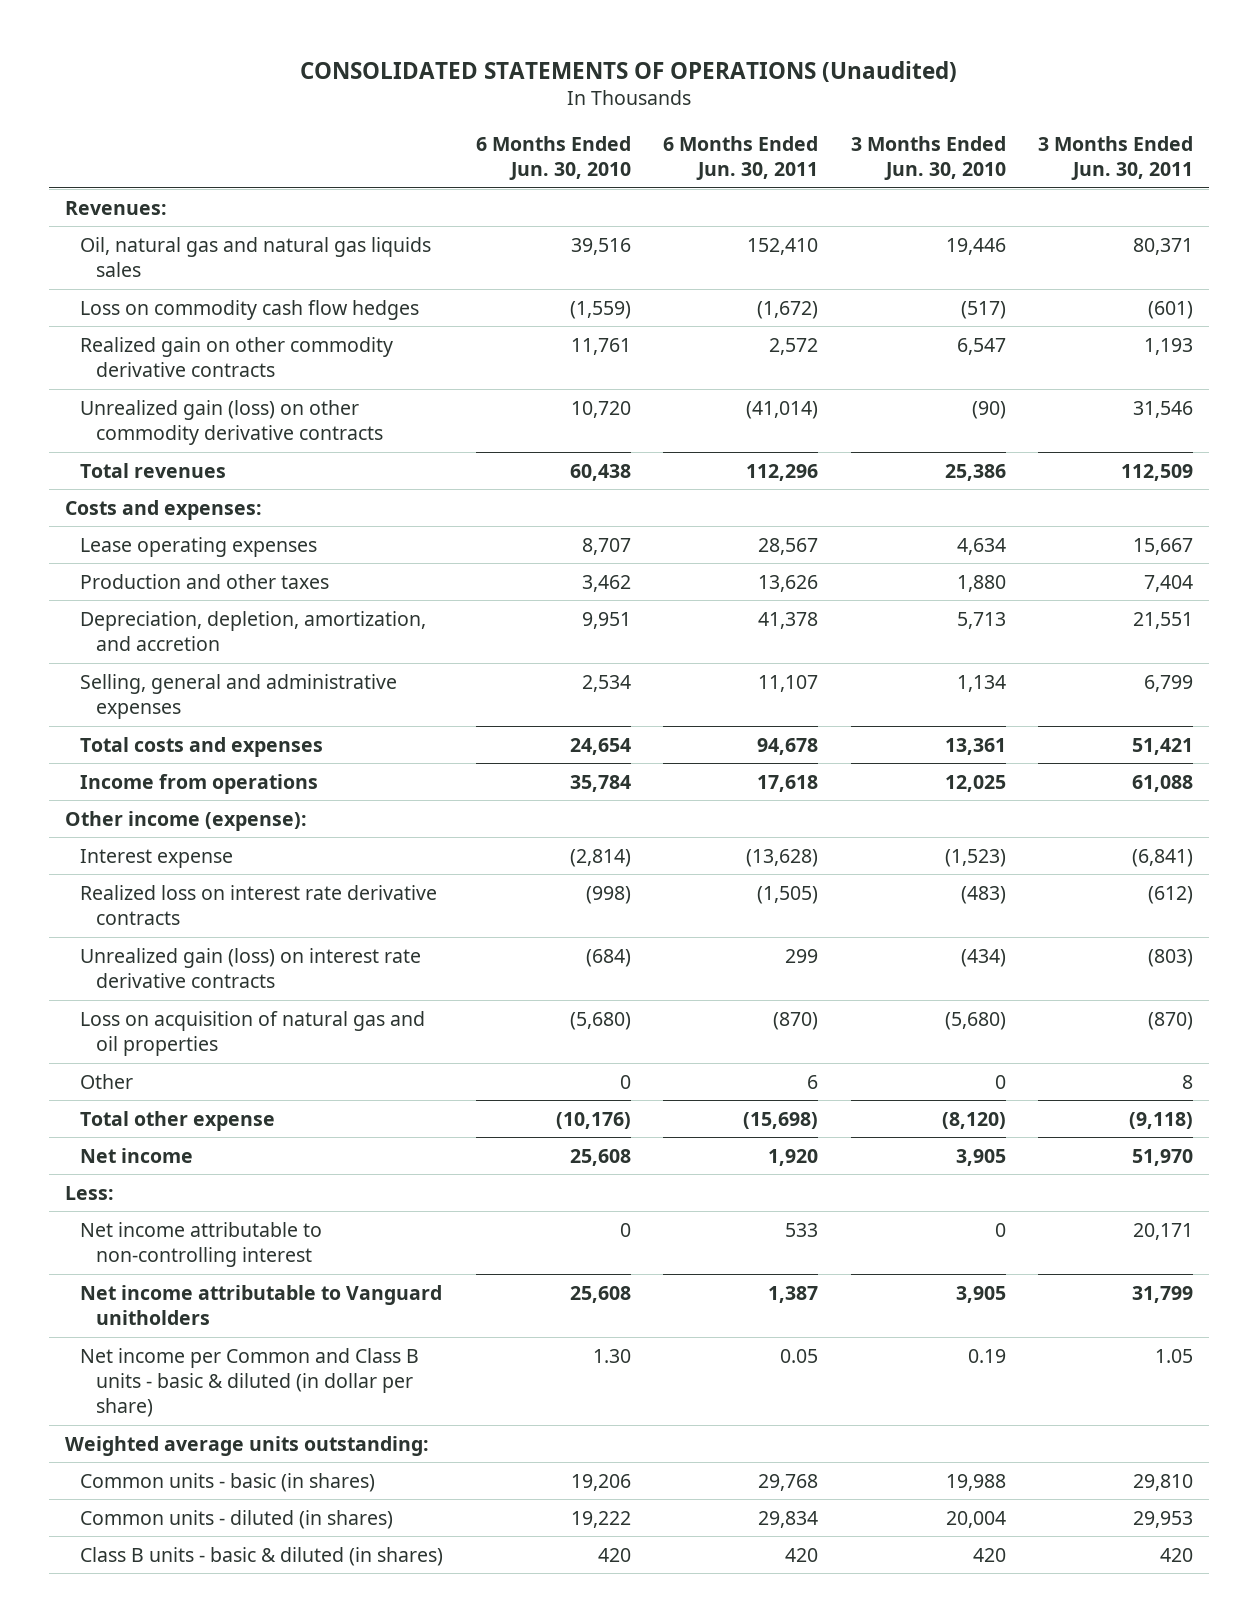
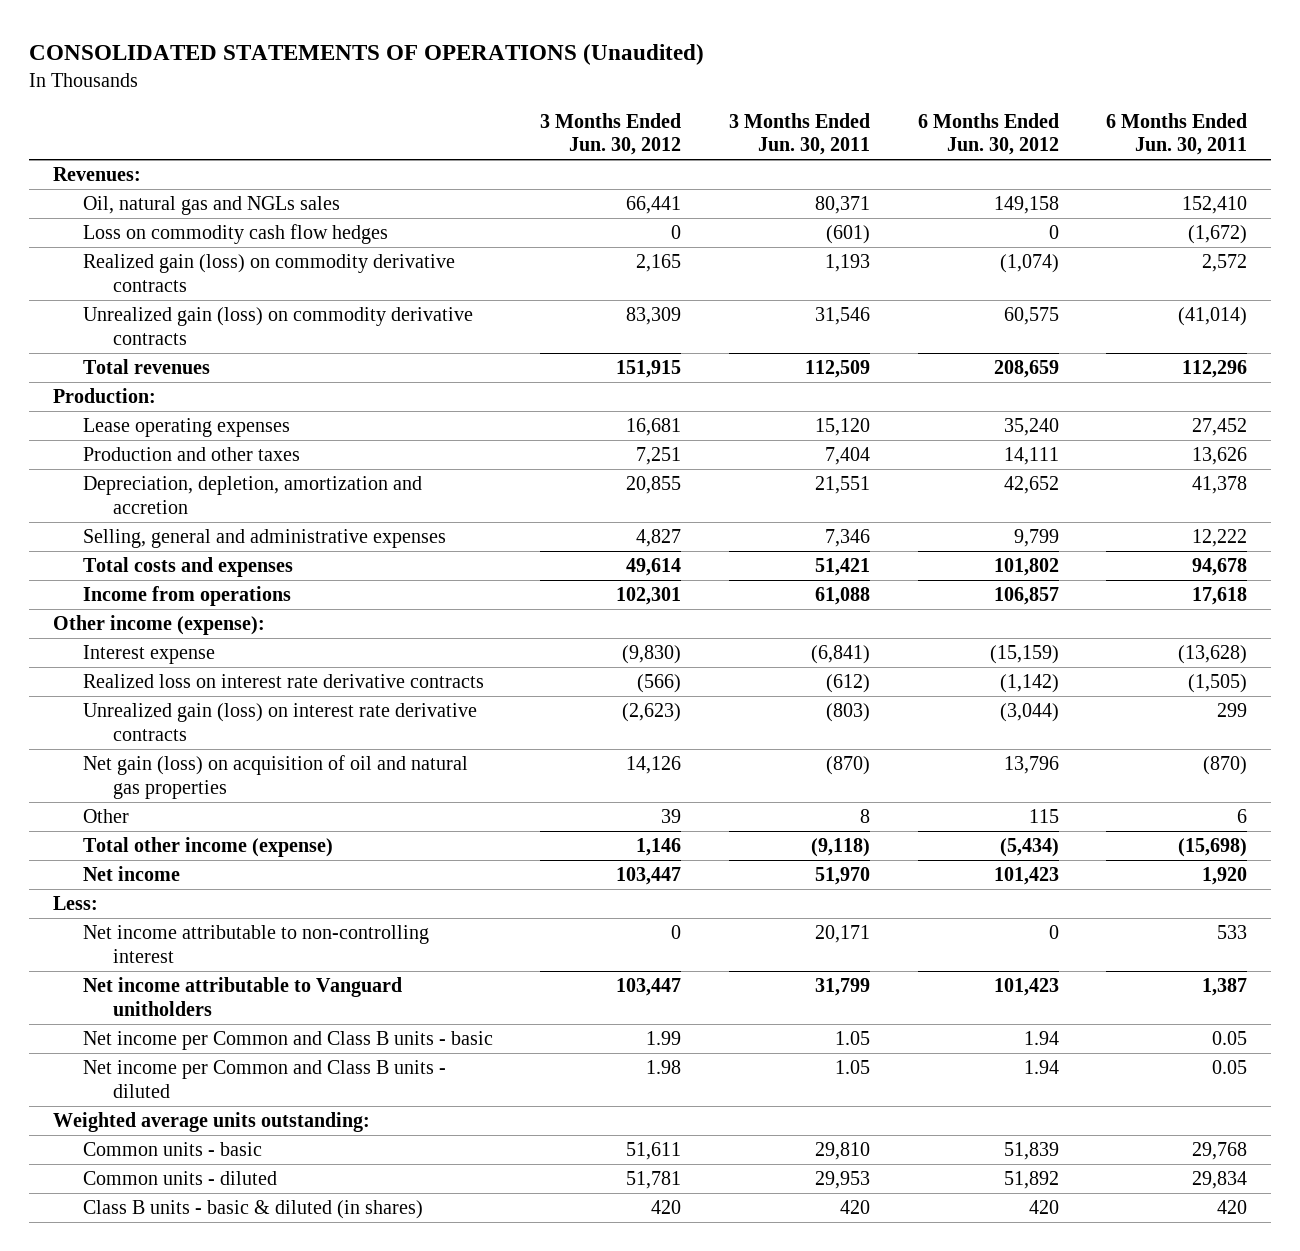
- | 6 Months Ended Jun. 30, 2010 | 6 Months Ended Jun. 30, 2011 | 3 Months Ended Jun. 30, 2010 | 3 Months Ended Jun. 30, 2011
+ | 3 Months Ended Jun. 30, 2012 | 3 Months Ended Jun. 30, 2011 | 6 Months Ended Jun. 30, 2012 | 6 Months Ended Jun. 30, 2011
- Oil, natural gas and natural gas liquids sales | 39,516 | 152,410 | 19,446 | 80,371
+ Oil, natural gas and NGLs sales | 66,441 | 80,371 | 149,158 | 152,410
- Realized gain on other commodity derivative contracts | 11,761 | 2,572 | 6,547 | 1,193
- Unrealized gain (loss) on other commodity derivative contracts | 10,720 | (41,014) | (90) | 31,546
+ Realized gain (loss) on commodity derivative contracts | 2,165 | 1,193 | (1,074) | 2,572
+ Unrealized gain (loss) on commodity derivative contracts | 83,309 | 31,546 | 60,575 | (41,014)
- Costs and expenses:
- Lease operating expenses | 8,707 | 28,567 | 4,634 | 15,667
+ Production:
+ Lease operating expenses | 16,681 | 15,120 | 35,240 | 27,452
- Depreciation, depletion, amortization, and accretion | 9,951 | 41,378 | 5,713 | 21,551
- Selling, general and administrative expenses | 2,534 | 11,107 | 1,134 | 6,799
+ Depreciation, depletion, amortization and accretion | 20,855 | 21,551 | 42,652 | 41,378
+ Selling, general and administrative expenses | 4,827 | 7,346 | 9,799 | 12,222
- Loss on acquisition of natural gas and oil properties | (5,680) | (870) | (5,680) | (870)
+ Net gain (loss) on acquisition of oil and natural gas properties | 14,126 | (870) | 13,796 | (870)
- Total other expense | (10,176) | (15,698) | (8,120) | (9,118)
+ Total other income (expense) | 1,146 | (9,118) | (5,434) | (15,698)
- Net income per Common and Class B units - basic & diluted (in dollar per share) | 1.30 | 0.05 | 0.19 | 1.05
+ Net income per Common and Class B units - basic | 1.99 | 1.05 | 1.94 | 0.05
+ Net income per Common and Class B units - diluted | 1.98 | 1.05 | 1.94 | 0.05
- Common units - basic (in shares) | 19,206 | 29,768 | 19,988 | 29,810
- Common units - diluted (in shares) | 19,222 | 29,834 | 20,004 | 29,953
+ Common units - basic | 51,611 | 29,810 | 51,839 | 29,768
+ Common units - diluted | 51,781 | 29,953 | 51,892 | 29,834

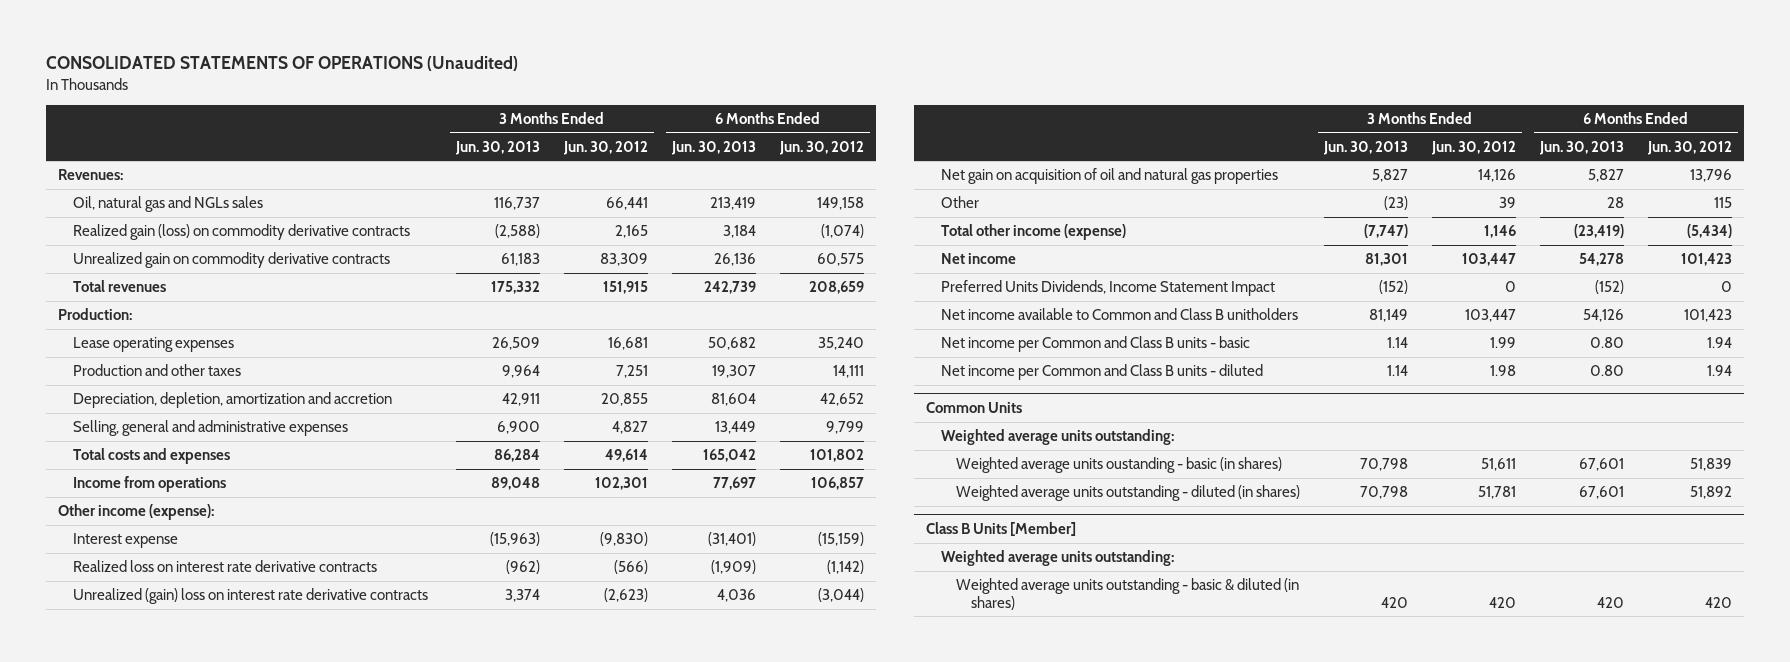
- | 3 Months Ended Jun. 30, 2012 | 3 Months Ended Jun. 30, 2011 | 6 Months Ended Jun. 30, 2012 | 6 Months Ended Jun. 30, 2011
+ | 3 Months Ended Jun. 30, 2013 | 3 Months Ended Jun. 30, 2012 | 6 Months Ended Jun. 30, 2013 | 6 Months Ended Jun. 30, 2012
- Loss on commodity cash flow hedges | 0 | (601) | 0 | (1,672)
- Unrealized gain (loss) on commodity derivative contracts | 83,309 | 31,546 | 60,575 | (41,014)
+ Unrealized gain on commodity derivative contracts | 61,183 | 83,309 | 26,136 | 60,575
- Unrealized gain (loss) on interest rate derivative contracts | (2,623) | (803) | (3,044) | 299
- Net gain (loss) on acquisition of oil and natural gas properties | 14,126 | (870) | 13,796 | (870)
+ Unrealized (gain) loss on interest rate derivative contracts | 3,374 | (2,623) | 4,036 | (3,044)
+ Net gain on acquisition of oil and natural gas properties | 5,827 | 14,126 | 5,827 | 13,796
- Less:
- Net income attributable to non-controlling interest | 0 | 20,171 | 0 | 533
- Net income attributable to Vanguard unitholders | 103,447 | 31,799 | 101,423 | 1,387
+ Preferred Units Dividends, Income Statement Impact | (152) | 0 | (152) | 0
+ Net income available to Common and Class B unitholders | 81,149 | 103,447 | 54,126 | 101,423
+ Common Units
- Common units - basic | 51,611 | 29,810 | 51,839 | 29,768
- Common units - diluted | 51,781 | 29,953 | 51,892 | 29,834
- Class B units - basic & diluted (in shares) | 420 | 420 | 420 | 420
+ Weighted average units oustanding - basic (in shares) | 70,798 | 51,611 | 67,601 | 51,839
+ Weighted average units outstanding - diluted (in shares) | 70,798 | 51,781 | 67,601 | 51,892
+ Class B Units [Member]
+ Weighted average units outstanding:
+ Weighted average units outstanding - basic & diluted (in shares) | 420 | 420 | 420 | 420

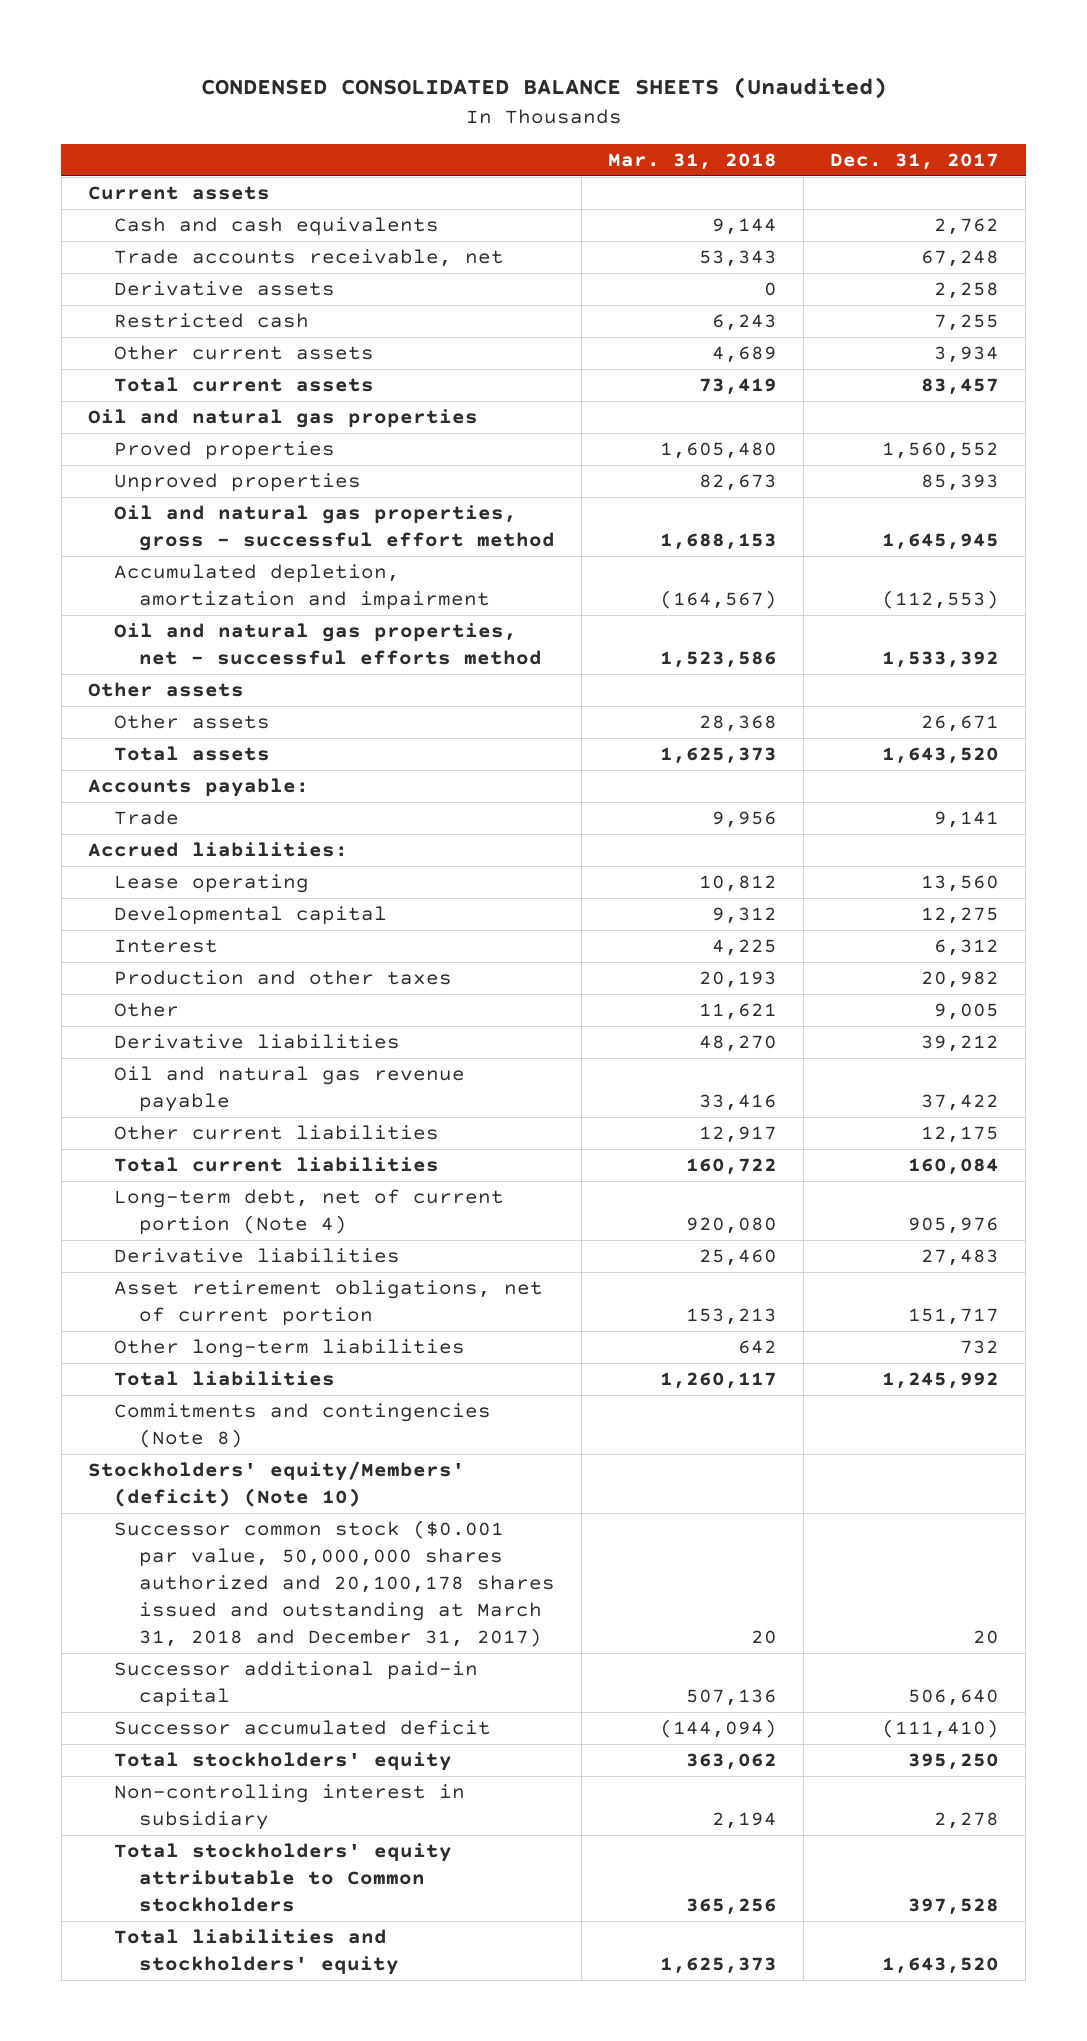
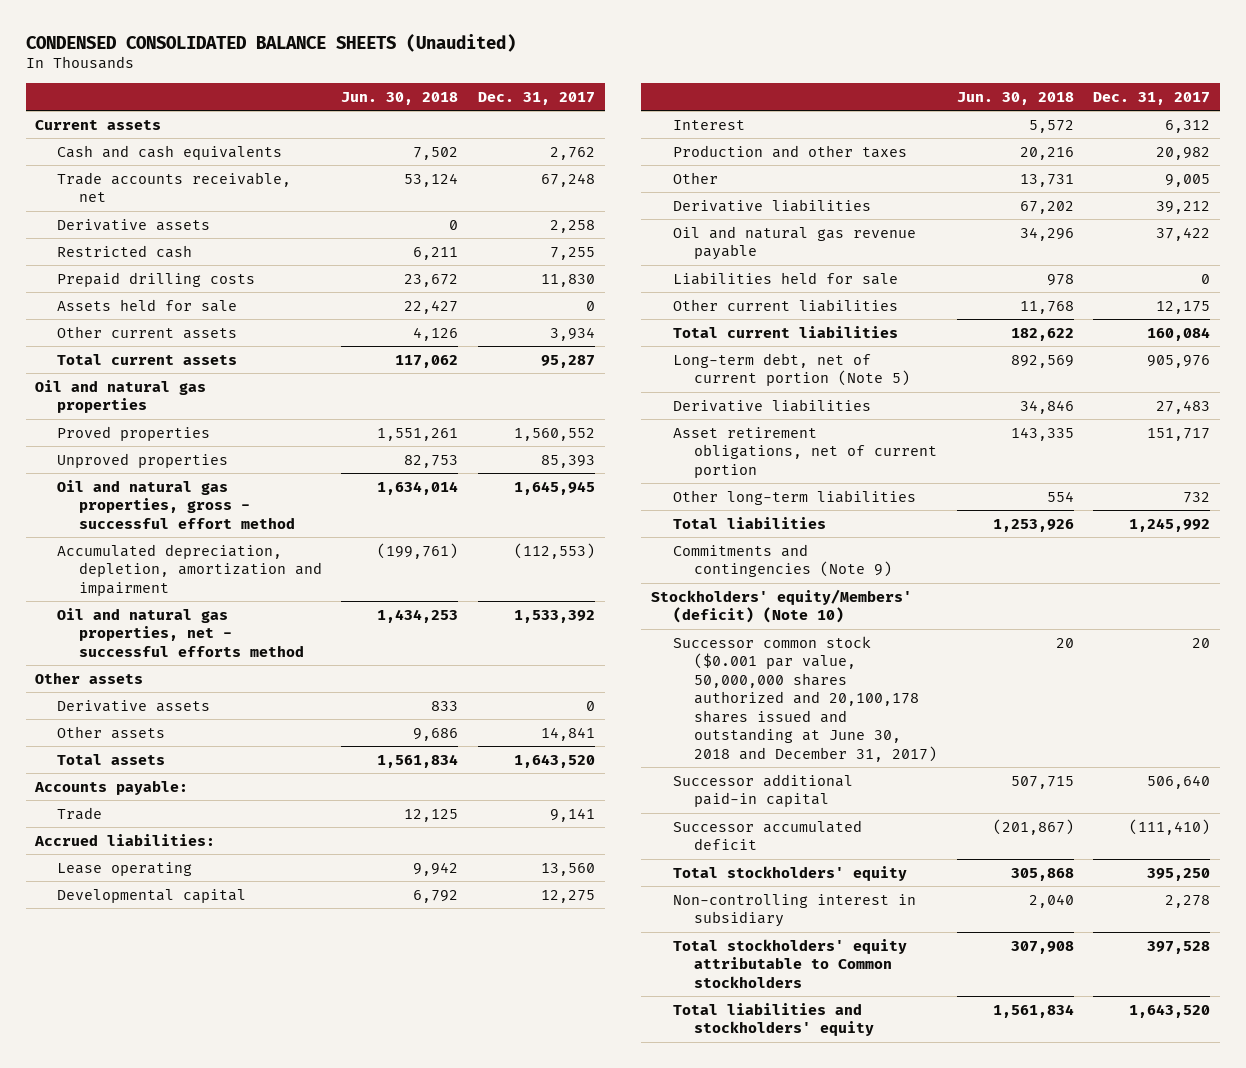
- | Mar. 31, 2018 | Dec. 31, 2017
+ | Jun. 30, 2018 | Dec. 31, 2017
+ Prepaid drilling costs | 23,672 | 11,830
+ Assets held for sale | 22,427 | 0
- Total current assets | 73,419 | 83,457
+ Total current assets | 117,062 | 95,287
- Accumulated depletion, amortization and impairment | (164,567) | (112,553)
+ Accumulated depreciation, depletion, amortization and impairment | (199,761) | (112,553)
- Other assets | 28,368 | 26,671
+ Derivative assets | 833 | 0
+ Other assets | 9,686 | 14,841
+ Liabilities held for sale | 978 | 0
- Long-term debt, net of current portion (Note 4) | 920,080 | 905,976
+ Long-term debt, net of current portion (Note 5) | 892,569 | 905,976
- Commitments and contingencies (Note 8)
+ Commitments and contingencies (Note 9)
- Successor common stock ($0.001 par value, 50,000,000 shares authorized and 20,100,178 shares issued and outstanding at March 31, 2018 and December 31, 2017) | 20 | 20
+ Successor common stock ($0.001 par value, 50,000,000 shares authorized and 20,100,178 shares issued and outstanding at June 30, 2018 and December 31, 2017) | 20 | 20

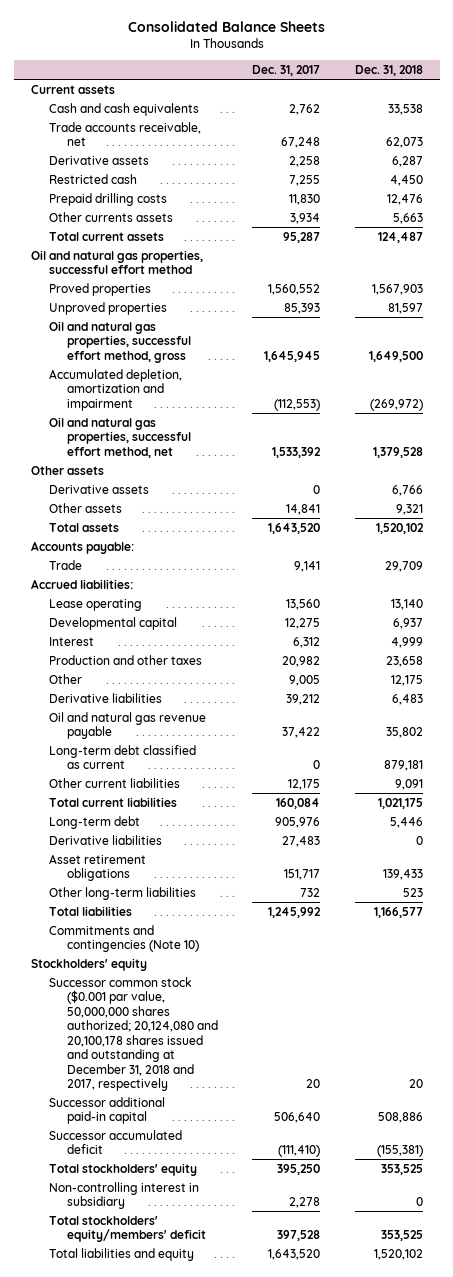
- CONDENSED CONSOLIDATED BALANCE SHEETS (Unaudited)
+ Consolidated Balance Sheets
- | Jun. 30, 2018 | Dec. 31, 2017
+ | Dec. 31, 2017 | Dec. 31, 2018
- Assets held for sale | 22,427 | 0
- Other current assets | 4,126 | 3,934
+ Other currents assets | 3,934 | 5,663
- Oil and natural gas properties
+ Oil and natural gas properties, successful effort method
- Oil and natural gas properties, gross - successful effort method | 1,634,014 | 1,645,945
- Accumulated depreciation, depletion, amortization and impairment | (199,761) | (112,553)
- Oil and natural gas properties, net - successful efforts method | 1,434,253 | 1,533,392
+ Oil and natural gas properties, successful effort method, gross | 1,645,945 | 1,649,500
+ Accumulated depletion, amortization and impairment | (112,553) | (269,972)
+ Oil and natural gas properties, successful effort method, net | 1,533,392 | 1,379,528
- Liabilities held for sale | 978 | 0
+ Long-term debt classified as current | 0 | 879,181
- Long-term debt, net of current portion (Note 5) | 892,569 | 905,976
+ Long-term debt | 905,976 | 5,446
- Asset retirement obligations, net of current portion | 143,335 | 151,717
+ Asset retirement obligations | 151,717 | 139,433
- Commitments and contingencies (Note 9)
- Stockholders' equity/Members' (deficit) (Note 10)
- Successor common stock ($0.001 par value, 50,000,000 shares authorized and 20,100,178 shares issued and outstanding at June 30, 2018 and December 31, 2017) | 20 | 20
+ Commitments and contingencies (Note 10)
+ Stockholders' equity
+ Successor common stock ($0.001 par value, 50,000,000 shares authorized; 20,124,080 and 20,100,178 shares issued and outstanding at December 31, 2018 and 2017, respectively | 20 | 20
- Total stockholders' equity attributable to Common stockholders | 307,908 | 397,528
- Total liabilities and stockholders' equity | 1,561,834 | 1,643,520
+ Total stockholders' equity/members' deficit | 397,528 | 353,525
+ Total liabilities and equity | 1,643,520 | 1,520,102

